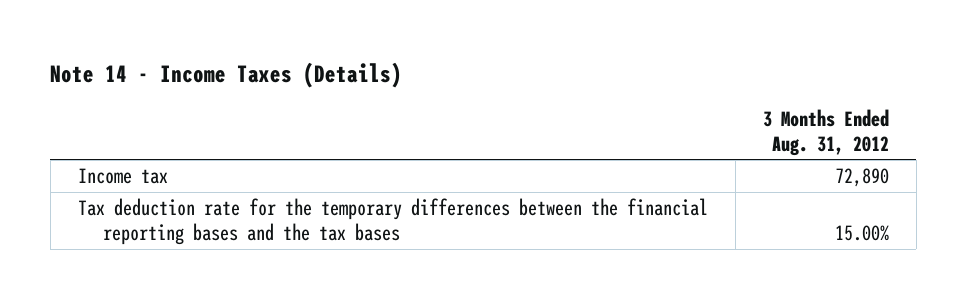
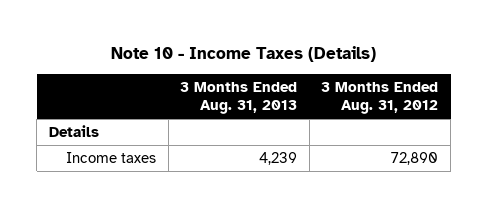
- Note 14 - Income Taxes (Details)
+ Note 10 - Income Taxes (Details)
- | 3 Months Ended Aug. 31, 2012
+ | 3 Months Ended Aug. 31, 2013 | 3 Months Ended Aug. 31, 2012
- Income tax | 72,890
- Tax deduction rate for the temporary differences between the financial reporting bases and the tax bases | 15.00%
+ Details
+ Income taxes | 4,239 | 72,890

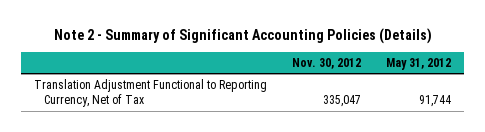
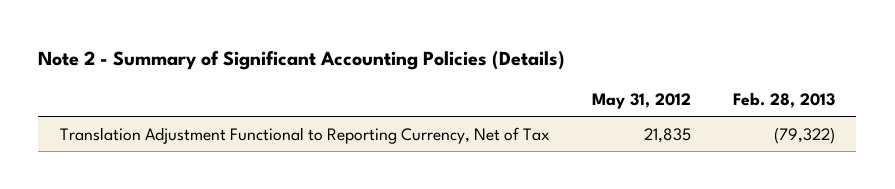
- | Nov. 30, 2012 | May 31, 2012
+ | May 31, 2012 | Feb. 28, 2013
- Translation Adjustment Functional to Reporting Currency, Net of Tax | 335,047 | 91,744
+ Translation Adjustment Functional to Reporting Currency, Net of Tax | 21,835 | (79,322)

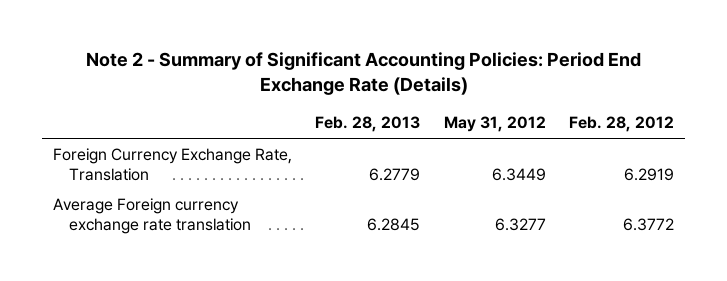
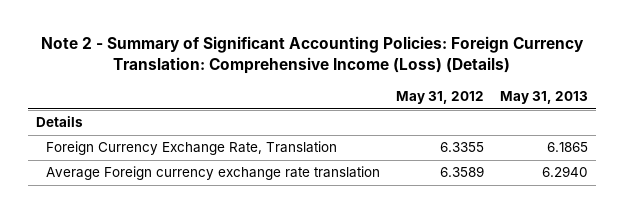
- Note 2 - Summary of Significant Accounting Policies: Period End Exchange Rate (Details)
+ Note 2 - Summary of Significant Accounting Policies: Foreign Currency Translation: Comprehensive Income (Loss) (Details)
- | Feb. 28, 2013 | May 31, 2012 | Feb. 28, 2012
+ | May 31, 2012 | May 31, 2013
- Foreign Currency Exchange Rate, Translation | 6.2779 | 6.3449 | 6.2919
- Average Foreign currency exchange rate translation | 6.2845 | 6.3277 | 6.3772
+ Details
+ Foreign Currency Exchange Rate, Translation | 6.3355 | 6.1865
+ Average Foreign currency exchange rate translation | 6.3589 | 6.2940

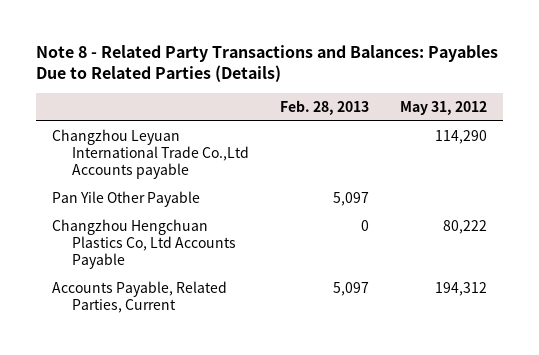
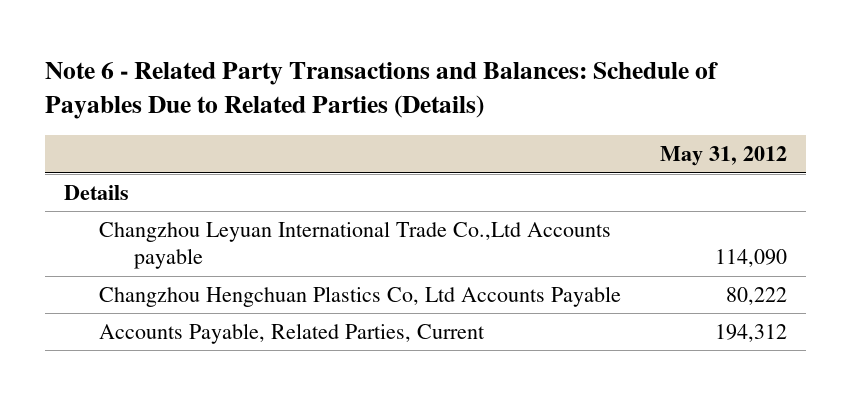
- Note 8 - Related Party Transactions and Balances: Payables Due to Related Parties (Details)
+ Note 6 - Related Party Transactions and Balances: Schedule of Payables Due to Related Parties (Details)
- | Feb. 28, 2013 | May 31, 2012
+ | May 31, 2012
- Changzhou Leyuan International Trade Co.,Ltd Accounts payable | | 114,290
- Pan Yile Other Payable | 5,097 |
+ Details
+ Changzhou Leyuan International Trade Co.,Ltd Accounts payable | 114,090

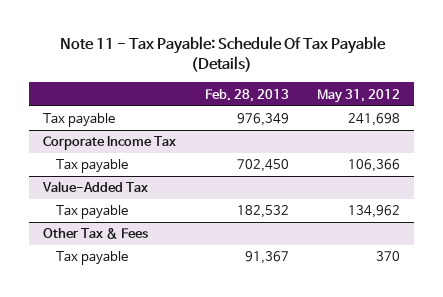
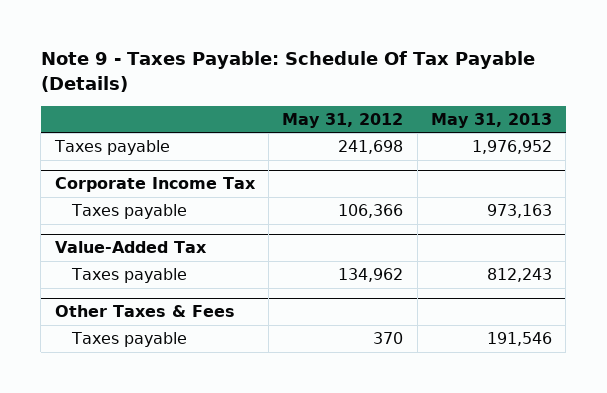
- Note 11 - Tax Payable: Schedule Of Tax Payable (Details)
+ Note 9 - Taxes Payable: Schedule Of Tax Payable (Details)
- | Feb. 28, 2013 | May 31, 2012
+ | May 31, 2012 | May 31, 2013
- Tax payable | 976,349 | 241,698
+ Taxes payable | 241,698 | 1,976,952
@ Corporate Income Tax
- Tax payable | 702,450 | 106,366
+ Taxes payable | 106,366 | 973,163
@ Value-Added Tax
- Tax payable | 182,532 | 134,962
- Other Tax & Fees
- Tax payable | 91,367 | 370
@ Value-Added Tax
+ Taxes payable | 134,962 | 812,243
+ Other Taxes & Fees
+ Taxes payable | 370 | 191,546

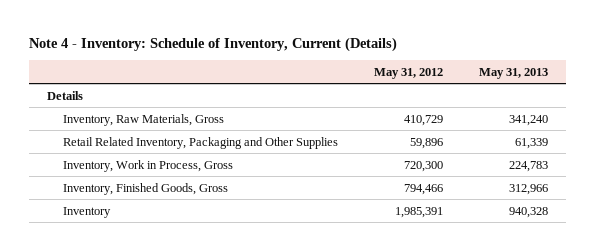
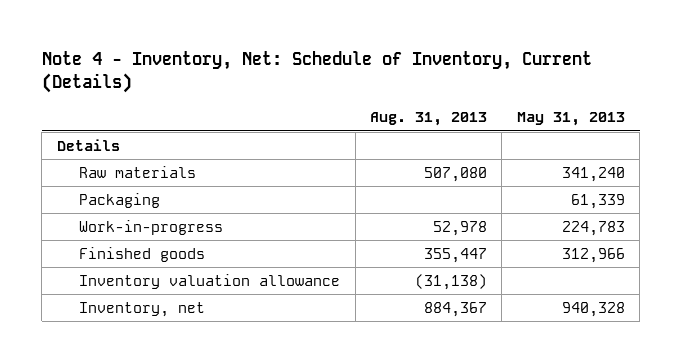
- Note 4 - Inventory: Schedule of Inventory, Current (Details)
+ Note 4 - Inventory, Net: Schedule of Inventory, Current (Details)
- | May 31, 2012 | May 31, 2013
+ | Aug. 31, 2013 | May 31, 2013
- Inventory, Raw Materials, Gross | 410,729 | 341,240
- Retail Related Inventory, Packaging and Other Supplies | 59,896 | 61,339
- Inventory, Work in Process, Gross | 720,300 | 224,783
- Inventory, Finished Goods, Gross | 794,466 | 312,966
- Inventory | 1,985,391 | 940,328
+ Raw materials | 507,080 | 341,240
+ Packaging | | 61,339
+ Work-in-progress | 52,978 | 224,783
+ Finished goods | 355,447 | 312,966
+ Inventory valuation allowance | (31,138) |
+ Inventory, net | 884,367 | 940,328

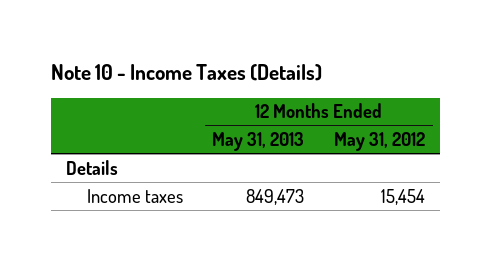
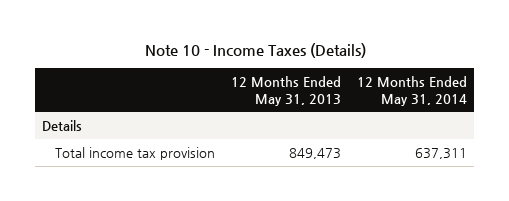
- | 12 Months Ended May 31, 2013 | 12 Months Ended May 31, 2012
+ | 12 Months Ended May 31, 2013 | 12 Months Ended May 31, 2014
- Income taxes | 849,473 | 15,454
+ Total income tax provision | 849,473 | 637,311

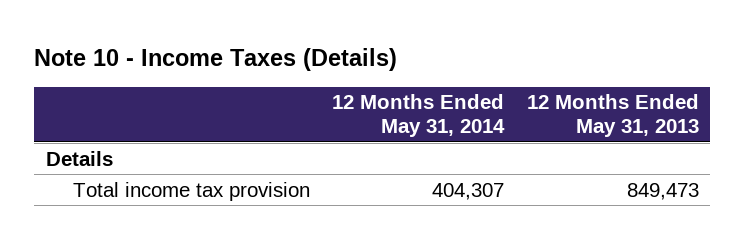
- | 12 Months Ended May 31, 2013 | 12 Months Ended May 31, 2014
+ | 12 Months Ended May 31, 2014 | 12 Months Ended May 31, 2013
- Total income tax provision | 849,473 | 637,311
+ Total income tax provision | 404,307 | 849,473

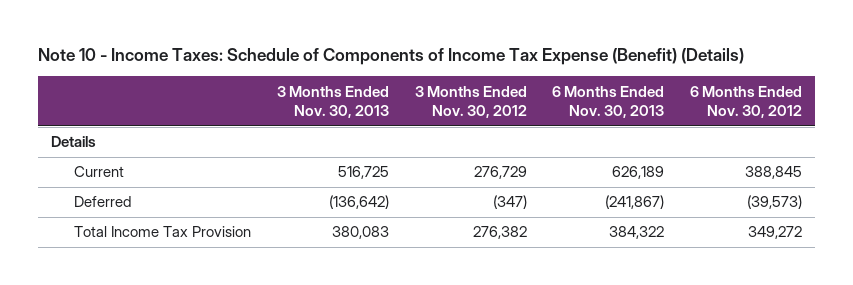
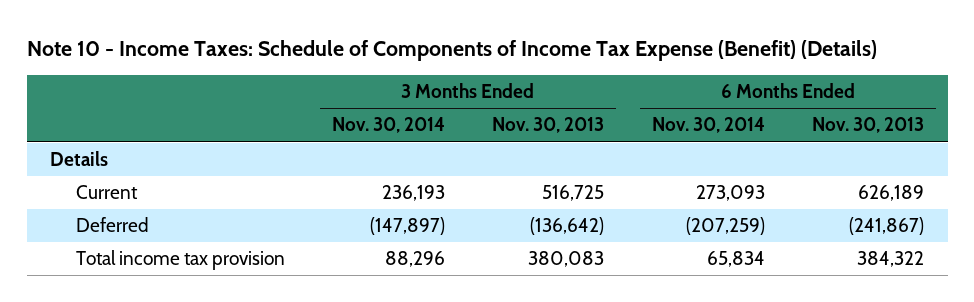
- | 3 Months Ended Nov. 30, 2013 | 3 Months Ended Nov. 30, 2012 | 6 Months Ended Nov. 30, 2013 | 6 Months Ended Nov. 30, 2012
+ | 3 Months Ended Nov. 30, 2014 | 3 Months Ended Nov. 30, 2013 | 6 Months Ended Nov. 30, 2014 | 6 Months Ended Nov. 30, 2013
- Total Income Tax Provision | 380,083 | 276,382 | 384,322 | 349,272
+ Total income tax provision | 88,296 | 380,083 | 65,834 | 384,322

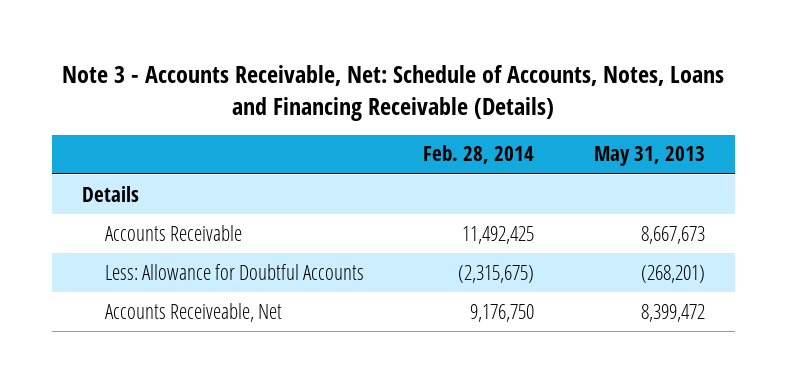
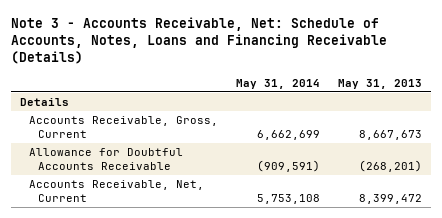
- | Feb. 28, 2014 | May 31, 2013
+ | May 31, 2014 | May 31, 2013
- Accounts Receivable | 11,492,425 | 8,667,673
- Less: Allowance for Doubtful Accounts | (2,315,675) | (268,201)
- Accounts Receiveable, Net | 9,176,750 | 8,399,472
+ Accounts Receivable, Gross, Current | 6,662,699 | 8,667,673
+ Allowance for Doubtful Accounts Receivable | (909,591) | (268,201)
+ Accounts Receivable, Net, Current | 5,753,108 | 8,399,472

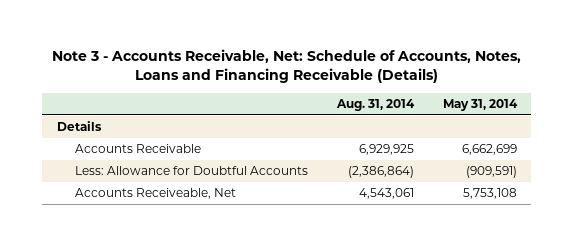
- | May 31, 2014 | May 31, 2013
+ | Aug. 31, 2014 | May 31, 2014
- Accounts Receivable, Gross, Current | 6,662,699 | 8,667,673
- Allowance for Doubtful Accounts Receivable | (909,591) | (268,201)
- Accounts Receivable, Net, Current | 5,753,108 | 8,399,472
+ Accounts Receivable | 6,929,925 | 6,662,699
+ Less: Allowance for Doubtful Accounts | (2,386,864) | (909,591)
+ Accounts Receiveable, Net | 4,543,061 | 5,753,108

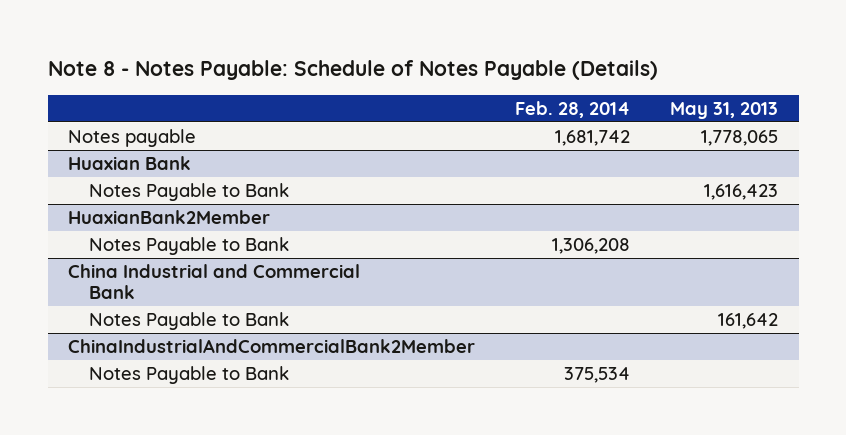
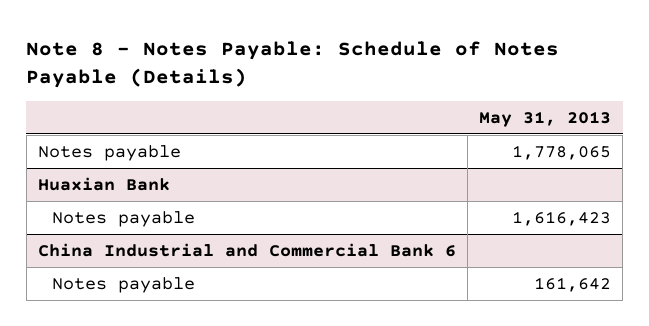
- | Feb. 28, 2014 | May 31, 2013
+ | May 31, 2013
@ Huaxian Bank
- Notes Payable to Bank | | 1,616,423
- HuaxianBank2Member
- Notes Payable to Bank | 1,306,208 |
- China Industrial and Commercial Bank
- Notes Payable to Bank | | 161,642
- ChinaIndustrialAndCommercialBank2Member
- Notes Payable to Bank | 375,534 |
@ Huaxian Bank
+ Notes payable | 1,616,423
+ China Industrial and Commercial Bank 6
+ Notes payable | 161,642

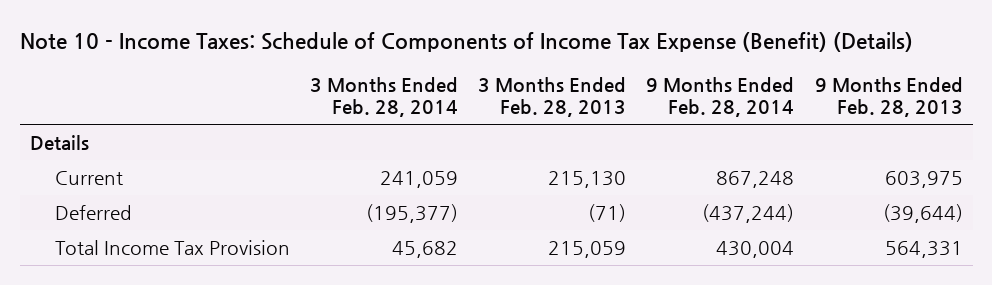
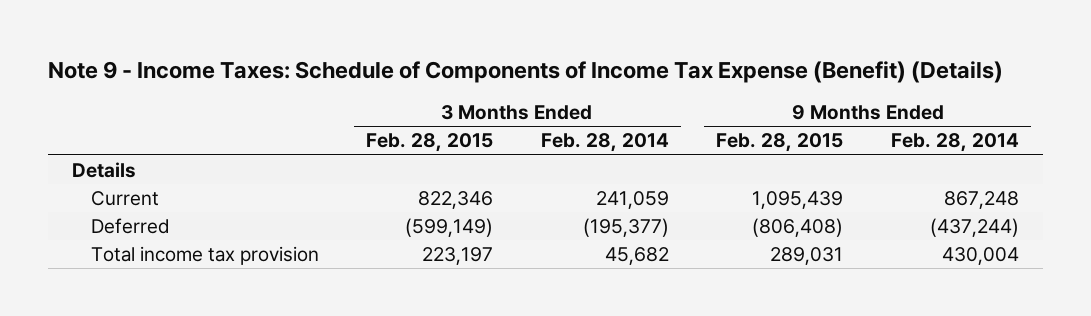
- Note 10 - Income Taxes: Schedule of Components of Income Tax Expense (Benefit) (Details)
+ Note 9 - Income Taxes: Schedule of Components of Income Tax Expense (Benefit) (Details)
- | 3 Months Ended Feb. 28, 2014 | 3 Months Ended Feb. 28, 2013 | 9 Months Ended Feb. 28, 2014 | 9 Months Ended Feb. 28, 2013
+ | 3 Months Ended Feb. 28, 2015 | 3 Months Ended Feb. 28, 2014 | 9 Months Ended Feb. 28, 2015 | 9 Months Ended Feb. 28, 2014
- Total Income Tax Provision | 45,682 | 215,059 | 430,004 | 564,331
+ Total income tax provision | 223,197 | 45,682 | 289,031 | 430,004

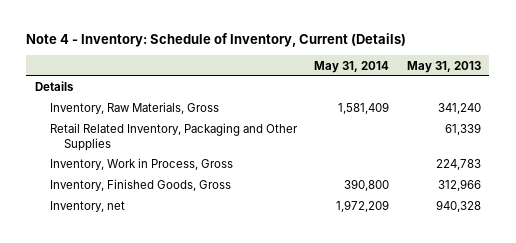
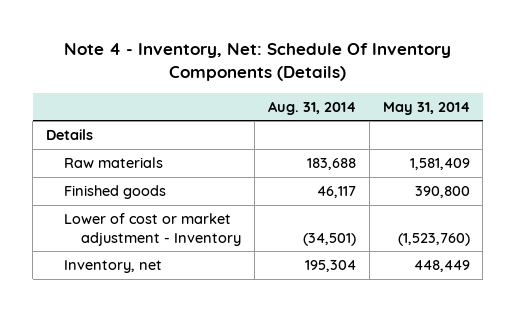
- Note 4 - Inventory: Schedule of Inventory, Current (Details)
+ Note 4 - Inventory, Net: Schedule Of Inventory Components (Details)
- | May 31, 2014 | May 31, 2013
+ | Aug. 31, 2014 | May 31, 2014
- Inventory, Raw Materials, Gross | 1,581,409 | 341,240
- Retail Related Inventory, Packaging and Other Supplies | | 61,339
- Inventory, Work in Process, Gross | | 224,783
- Inventory, Finished Goods, Gross | 390,800 | 312,966
- Inventory, net | 1,972,209 | 940,328
+ Raw materials | 183,688 | 1,581,409
+ Finished goods | 46,117 | 390,800
+ Lower of cost or market adjustment - Inventory | (34,501) | (1,523,760)
+ Inventory, net | 195,304 | 448,449

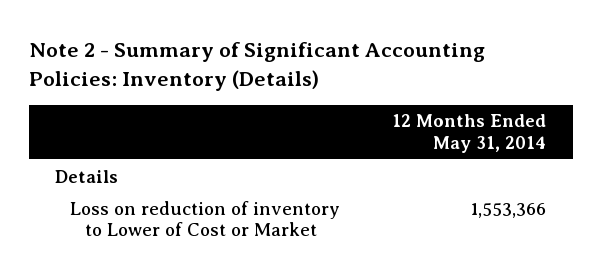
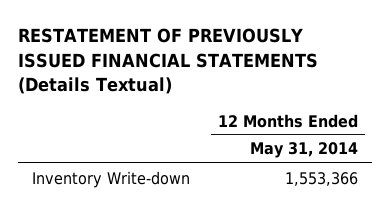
- Note 2 - Summary of Significant Accounting Policies: Inventory (Details)
+ RESTATEMENT OF PREVIOUSLY ISSUED FINANCIAL STATEMENTS (Details Textual)
- Details
- Loss on reduction of inventory to Lower of Cost or Market | 1,553,366
+ Inventory Write-down | 1,553,366

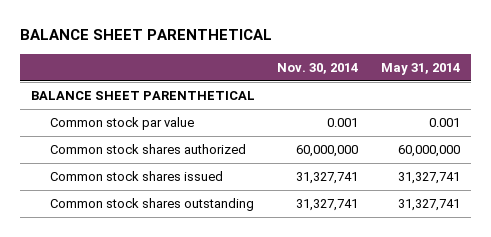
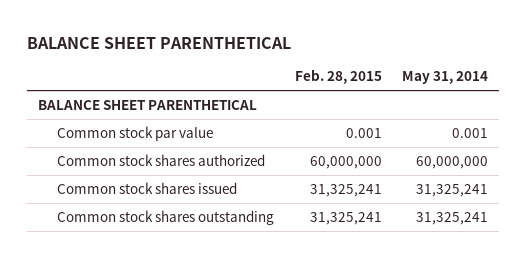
- | Nov. 30, 2014 | May 31, 2014
+ | Feb. 28, 2015 | May 31, 2014
- Common stock shares issued | 31,327,741 | 31,327,741
- Common stock shares outstanding | 31,327,741 | 31,327,741
+ Common stock shares issued | 31,325,241 | 31,325,241
+ Common stock shares outstanding | 31,325,241 | 31,325,241

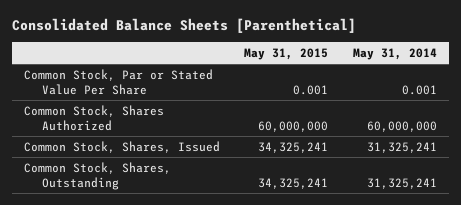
- BALANCE SHEET PARENTHETICAL
+ Consolidated Balance Sheets [Parenthetical]
- | Feb. 28, 2015 | May 31, 2014
+ | May 31, 2015 | May 31, 2014
- BALANCE SHEET PARENTHETICAL
- Common stock par value | 0.001 | 0.001
- Common stock shares authorized | 60,000,000 | 60,000,000
- Common stock shares issued | 31,325,241 | 31,325,241
- Common stock shares outstanding | 31,325,241 | 31,325,241
+ Common Stock, Par or Stated Value Per Share | 0.001 | 0.001
+ Common Stock, Shares Authorized | 60,000,000 | 60,000,000
+ Common Stock, Shares, Issued | 34,325,241 | 31,325,241
+ Common Stock, Shares, Outstanding | 34,325,241 | 31,325,241

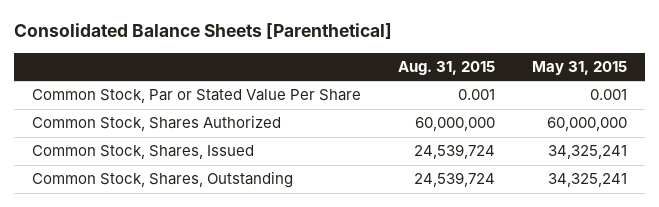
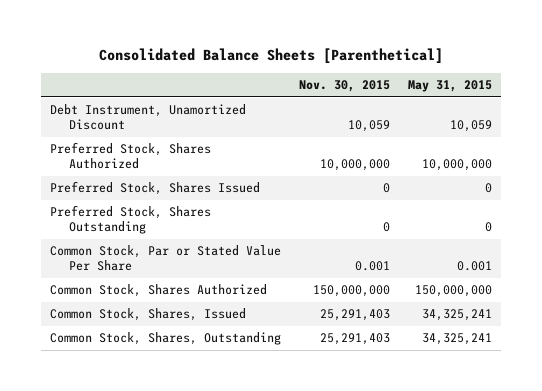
- | Aug. 31, 2015 | May 31, 2015
+ | Nov. 30, 2015 | May 31, 2015
+ Debt Instrument, Unamortized Discount | 10,059 | 10,059
+ Preferred Stock, Shares Authorized | 10,000,000 | 10,000,000
+ Preferred Stock, Shares Issued | 0 | 0
+ Preferred Stock, Shares Outstanding | 0 | 0
- Common Stock, Shares Authorized | 60,000,000 | 60,000,000
+ Common Stock, Shares Authorized | 150,000,000 | 150,000,000

